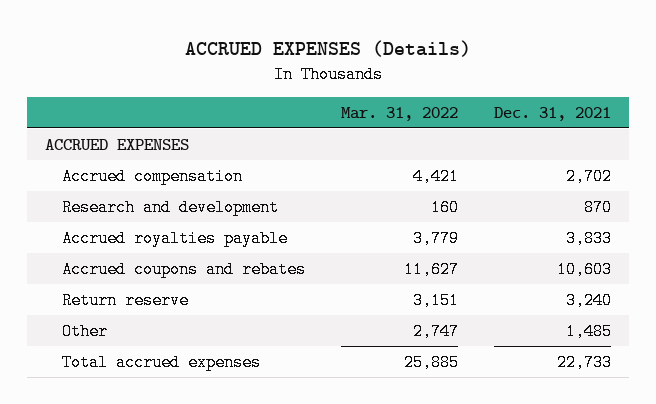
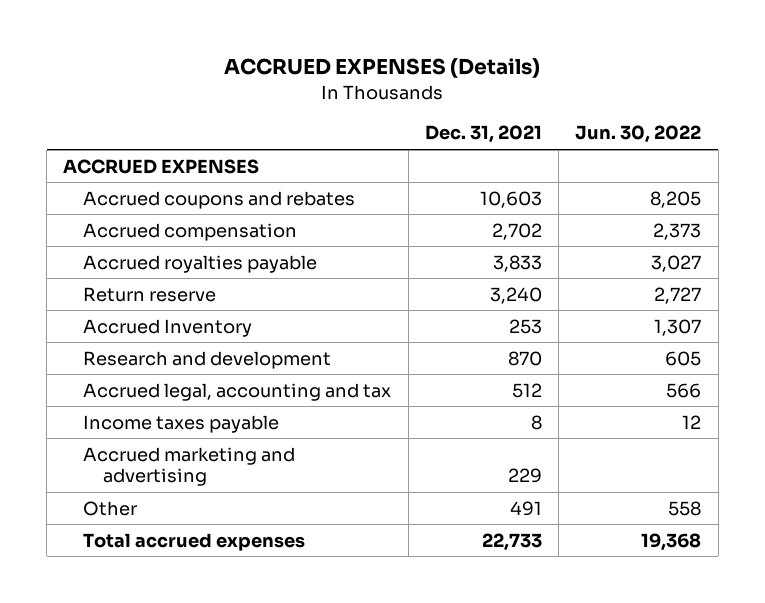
- | Mar. 31, 2022 | Dec. 31, 2021
+ | Dec. 31, 2021 | Jun. 30, 2022
moved up: Accrued coupons and rebates | 10,603 | 8,205
- Other | 2,747 | 1,485
+ Accrued Inventory | 253 | 1,307
moved down: Research and development | 870 | 605
+ Accrued legal, accounting and tax | 512 | 566
+ Income taxes payable | 8 | 12
+ Accrued marketing and advertising | 229 |
+ Other | 491 | 558

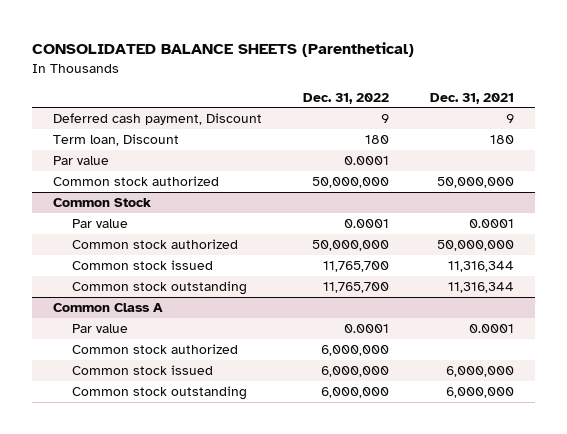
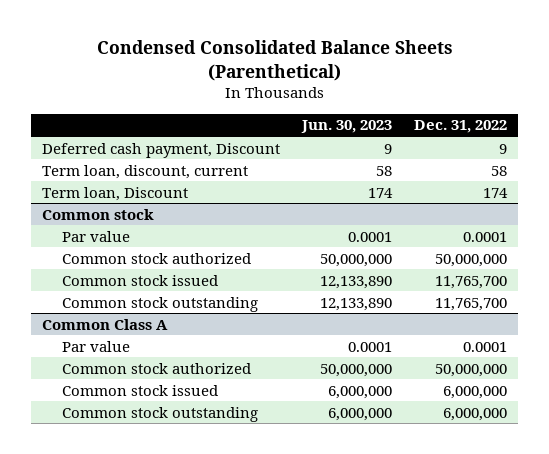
- CONSOLIDATED BALANCE SHEETS (Parenthetical)
+ Condensed Consolidated Balance Sheets (Parenthetical)
- | Dec. 31, 2022 | Dec. 31, 2021
+ | Jun. 30, 2023 | Dec. 31, 2022
- Term loan, Discount | 180 | 180
- Par value | 0.0001 |
- Common stock authorized | 50,000,000 | 50,000,000
- Common Stock
+ Term loan, discount, current | 58 | 58
+ Term loan, Discount | 174 | 174
+ Common stock
@ Common Class A
- Common stock authorized | 6,000,000 |
+ Common stock authorized | 50,000,000 | 50,000,000

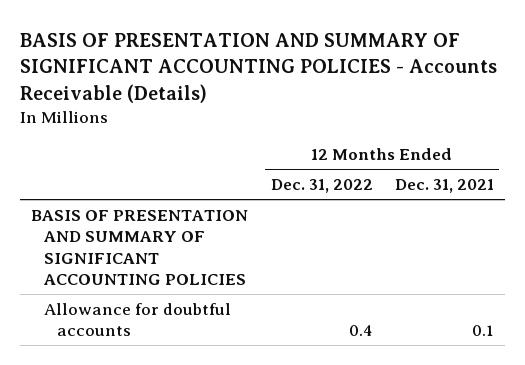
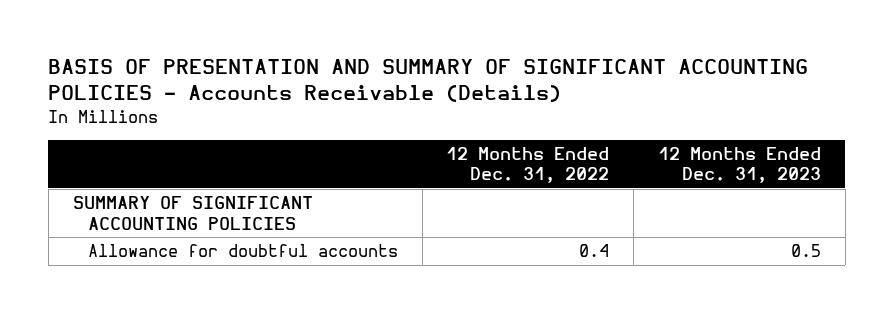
- | 12 Months Ended Dec. 31, 2022 | 12 Months Ended Dec. 31, 2021
+ | 12 Months Ended Dec. 31, 2022 | 12 Months Ended Dec. 31, 2023
- BASIS OF PRESENTATION AND SUMMARY OF SIGNIFICANT ACCOUNTING POLICIES
+ SUMMARY OF SIGNIFICANT ACCOUNTING POLICIES

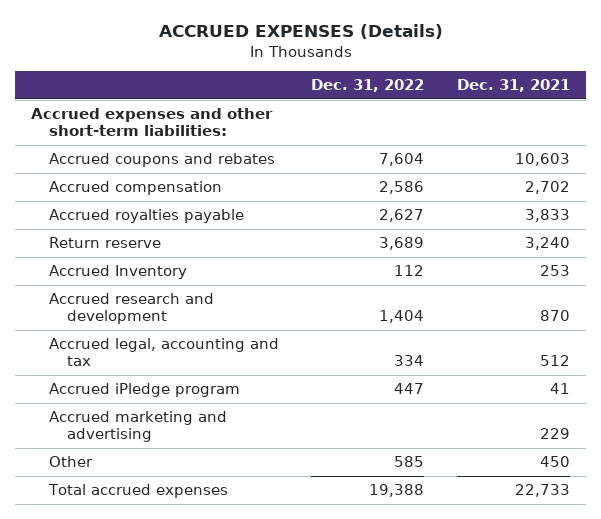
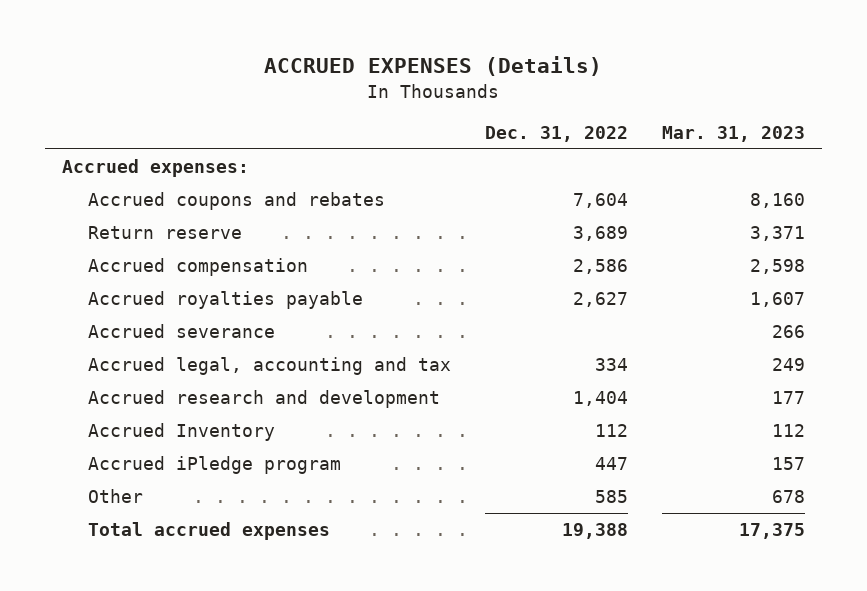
- | Dec. 31, 2022 | Dec. 31, 2021
+ | Dec. 31, 2022 | Mar. 31, 2023
- Accrued expenses and other short-term liabilities:
+ Accrued expenses:
moved up: Return reserve | 3,689 | 3,371
+ Accrued severance | | 266
moved down: Accrued research and development | 1,404 | 177
moved down: Accrued Inventory | 112 | 112
- Accrued marketing and advertising | | 229

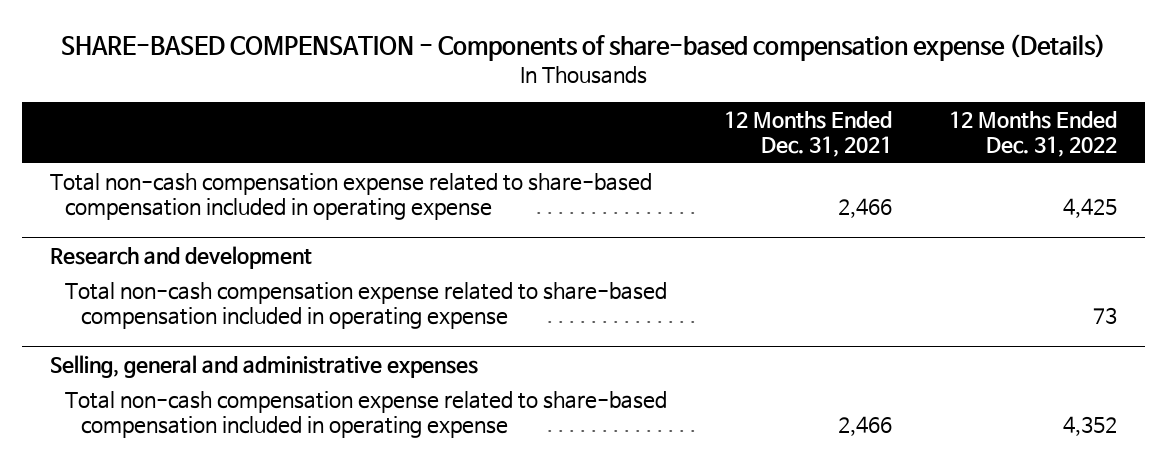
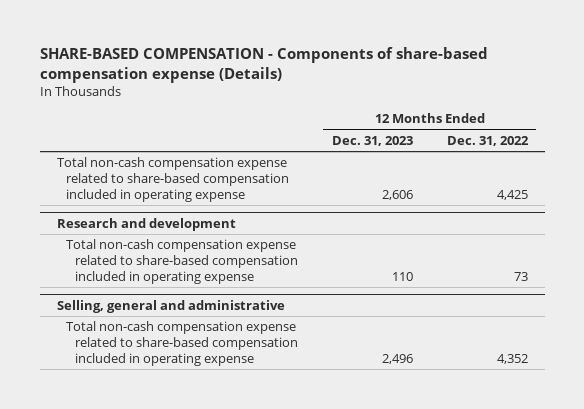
- | 12 Months Ended Dec. 31, 2021 | 12 Months Ended Dec. 31, 2022
+ | 12 Months Ended Dec. 31, 2023 | 12 Months Ended Dec. 31, 2022
- Selling, general and administrative expenses
+ Selling, general and administrative

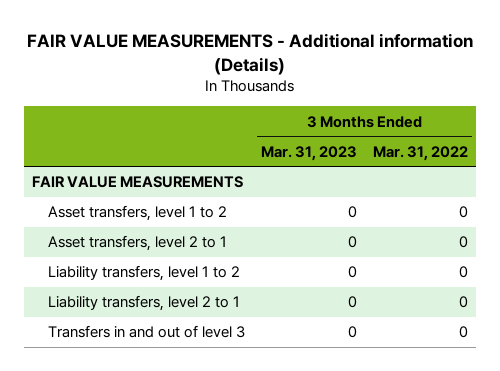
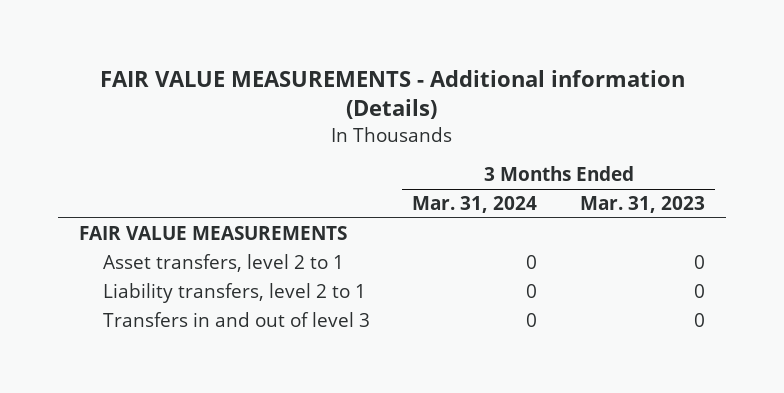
- | 3 Months Ended Mar. 31, 2023 | 3 Months Ended Mar. 31, 2022
+ | 3 Months Ended Mar. 31, 2024 | 3 Months Ended Mar. 31, 2023
- Asset transfers, level 1 to 2 | 0 | 0
- Liability transfers, level 1 to 2 | 0 | 0

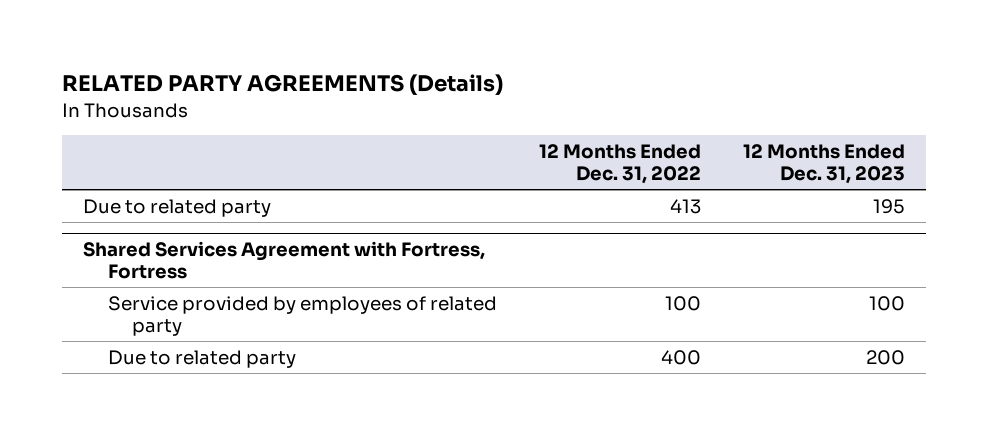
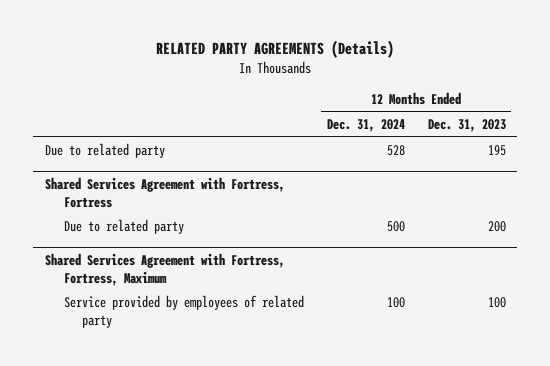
- | 12 Months Ended Dec. 31, 2022 | 12 Months Ended Dec. 31, 2023
+ | 12 Months Ended Dec. 31, 2024 | 12 Months Ended Dec. 31, 2023
@ Shared Services Agreement with Fortress, Fortress
- Service provided by employees of related party | 100 | 100
+ Shared Services Agreement with Fortress, Fortress, Maximum
+ Service provided by employees of related party | 100 | 100

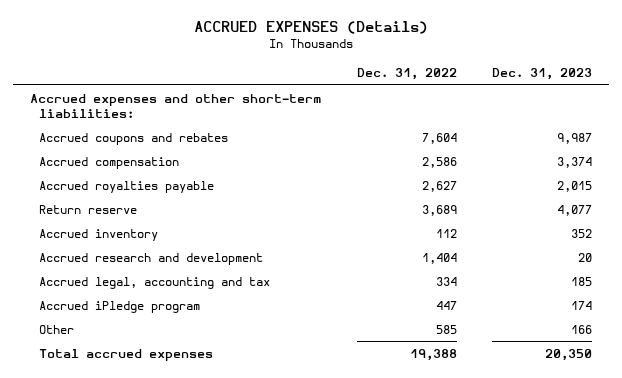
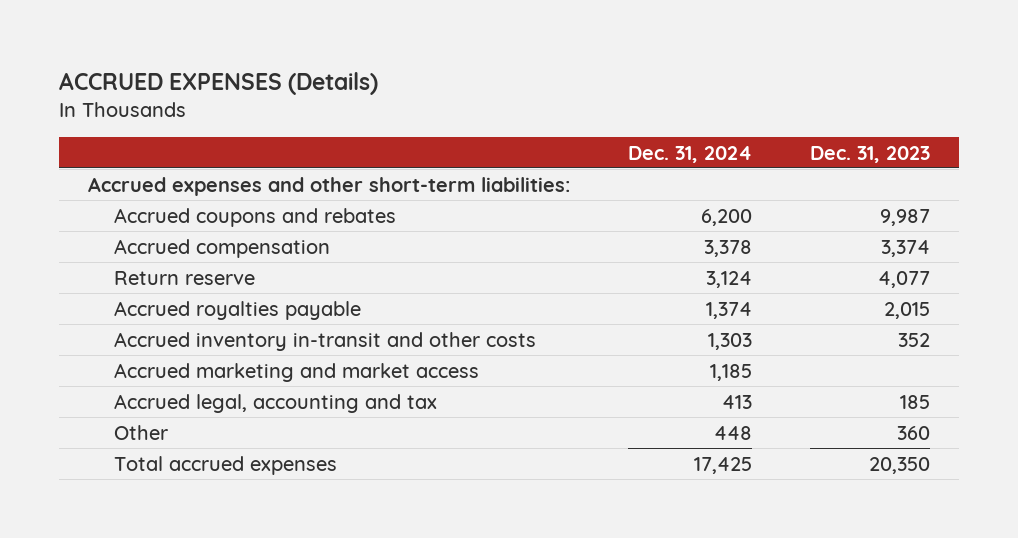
- | Dec. 31, 2022 | Dec. 31, 2023
+ | Dec. 31, 2024 | Dec. 31, 2023
- Accrued inventory | 112 | 352
- Accrued research and development | 1,404 | 20
moved down: Accrued royalties payable | 1,374 | 2,015
+ Accrued inventory in-transit and other costs | 1,303 | 352
+ Accrued marketing and market access | 1,185 |
- Accrued iPledge program | 447 | 174
- Other | 585 | 166
+ Other | 448 | 360

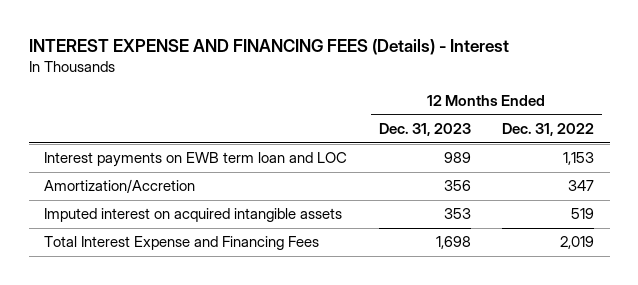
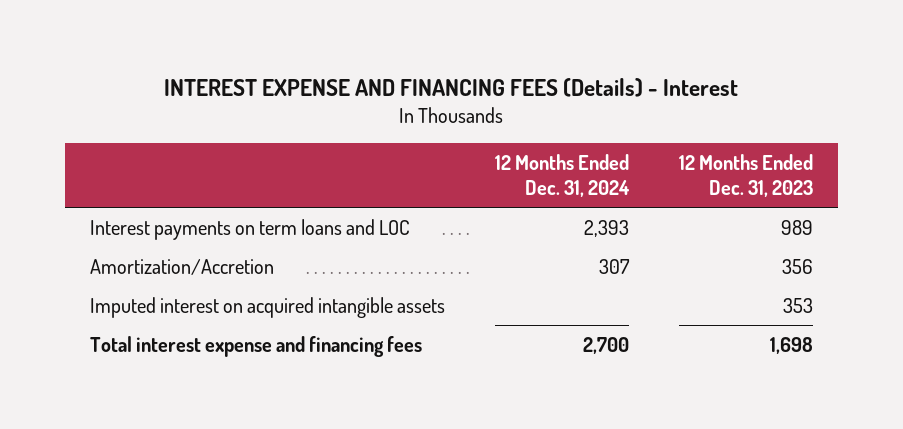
- | 12 Months Ended Dec. 31, 2023 | 12 Months Ended Dec. 31, 2022
+ | 12 Months Ended Dec. 31, 2024 | 12 Months Ended Dec. 31, 2023
- Interest payments on EWB term loan and LOC | 989 | 1,153
+ Interest payments on term loans and LOC | 2,393 | 989
- Total Interest Expense and Financing Fees | 1,698 | 2,019
+ Total interest expense and financing fees | 2,700 | 1,698

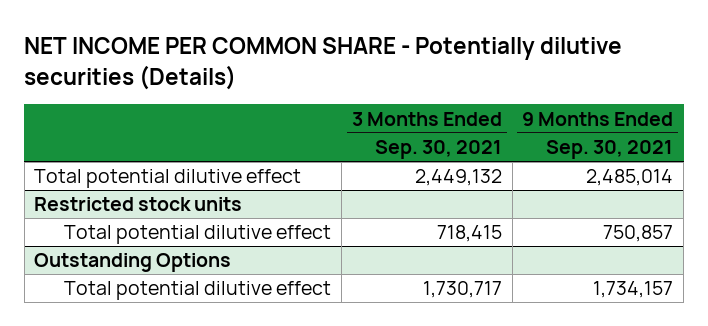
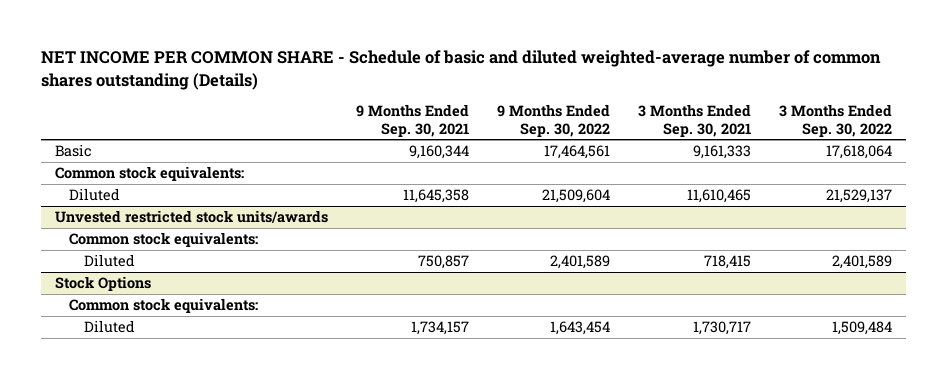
- NET INCOME PER COMMON SHARE - Potentially dilutive securities (Details)
+ NET INCOME PER COMMON SHARE - Schedule of basic and diluted weighted-average number of common shares outstanding (Details)
- | 3 Months Ended Sep. 30, 2021 | 9 Months Ended Sep. 30, 2021
+ | 9 Months Ended Sep. 30, 2021 | 9 Months Ended Sep. 30, 2022 | 3 Months Ended Sep. 30, 2021 | 3 Months Ended Sep. 30, 2022
- Total potential dilutive effect | 2,449,132 | 2,485,014
- Restricted stock units
- Total potential dilutive effect | 718,415 | 750,857
- Outstanding Options
- Total potential dilutive effect | 1,730,717 | 1,734,157
+ Basic | 9,160,344 | 17,464,561 | 9,161,333 | 17,618,064
+ Common stock equivalents:
+ Diluted | 11,645,358 | 21,509,604 | 11,610,465 | 21,529,137
+ Unvested restricted stock units/awards
+ Common stock equivalents:
+ Diluted | 750,857 | 2,401,589 | 718,415 | 2,401,589
+ Stock Options
+ Common stock equivalents:
+ Diluted | 1,734,157 | 1,643,454 | 1,730,717 | 1,509,484

